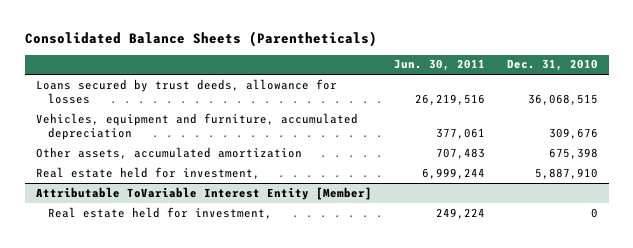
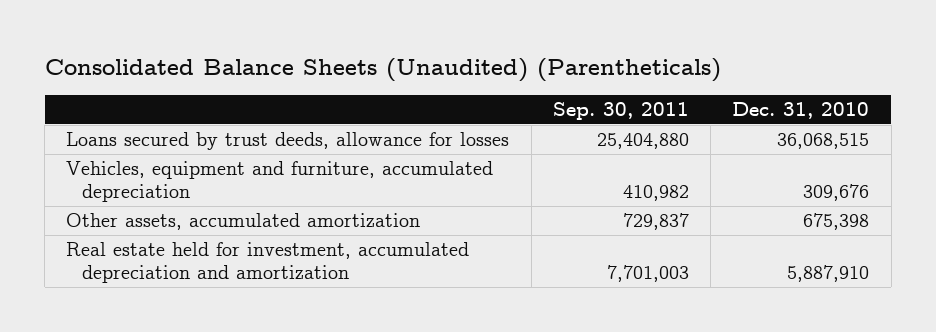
- Consolidated Balance Sheets (Parentheticals)
+ Consolidated Balance Sheets (Unaudited) (Parentheticals)
- | Jun. 30, 2011 | Dec. 31, 2010
+ | Sep. 30, 2011 | Dec. 31, 2010
- Real estate held for investment, | 6,999,244 | 5,887,910
- Attributable ToVariable Interest Entity [Member]
- Real estate held for investment, | 249,224 | 0
+ Real estate held for investment, accumulated depreciation and amortization | 7,701,003 | 5,887,910

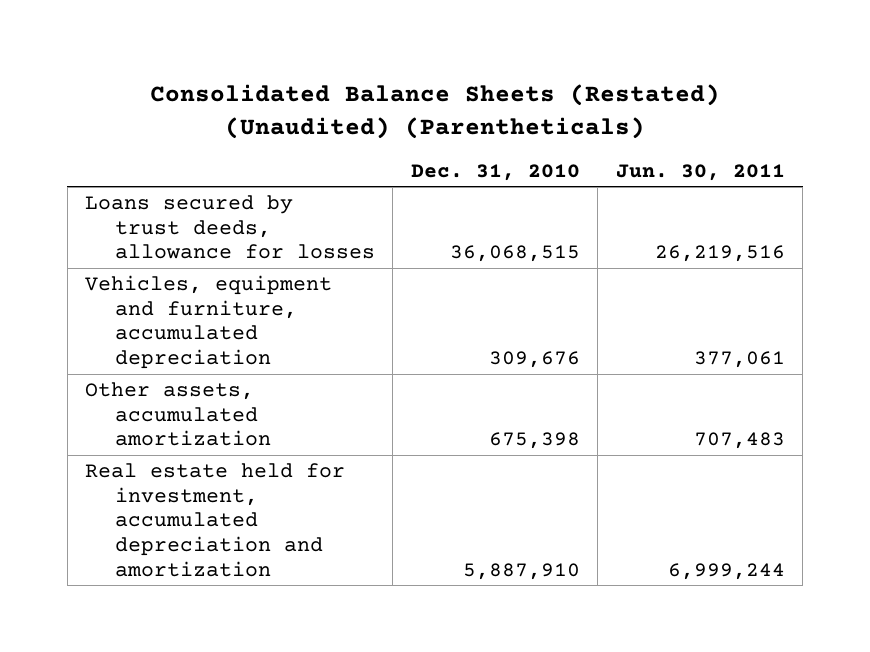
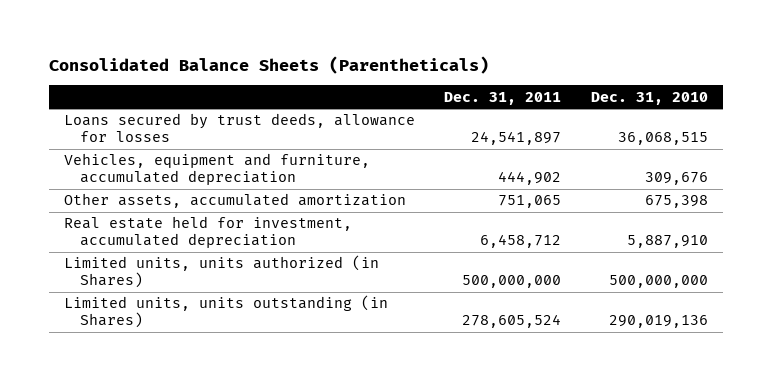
- Consolidated Balance Sheets (Restated) (Unaudited) (Parentheticals)
+ Consolidated Balance Sheets (Parentheticals)
- | Dec. 31, 2010 | Jun. 30, 2011
+ | Dec. 31, 2011 | Dec. 31, 2010
- Real estate held for investment, accumulated depreciation and amortization | 5,887,910 | 6,999,244
+ Real estate held for investment, accumulated depreciation | 6,458,712 | 5,887,910
+ Limited units, units authorized (in Shares) | 500,000,000 | 500,000,000
+ Limited units, units outstanding (in Shares) | 278,605,524 | 290,019,136

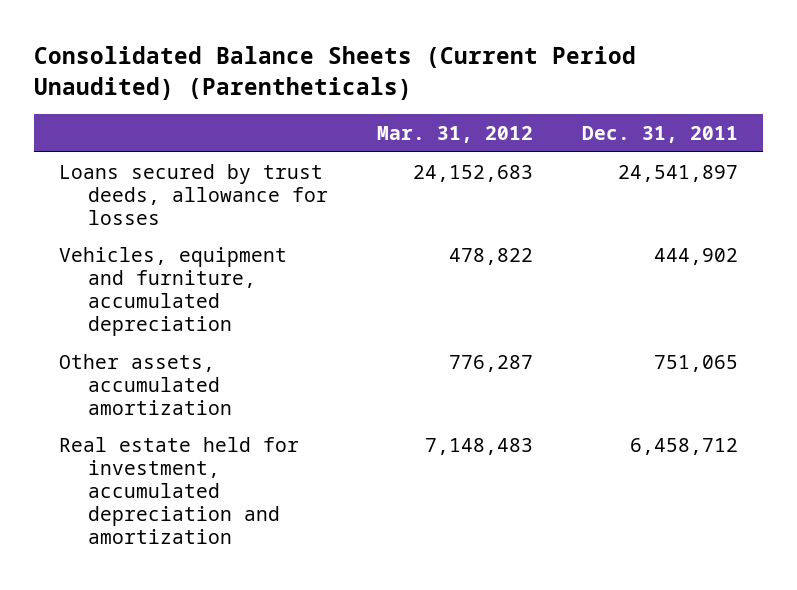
- Consolidated Balance Sheets (Parentheticals)
+ Consolidated Balance Sheets (Current Period Unaudited) (Parentheticals)
- | Dec. 31, 2011 | Dec. 31, 2010
+ | Mar. 31, 2012 | Dec. 31, 2011
- Real estate held for investment, accumulated depreciation | 6,458,712 | 5,887,910
- Limited units, units authorized (in Shares) | 500,000,000 | 500,000,000
- Limited units, units outstanding (in Shares) | 278,605,524 | 290,019,136
+ Real estate held for investment, accumulated depreciation and amortization | 7,148,483 | 6,458,712

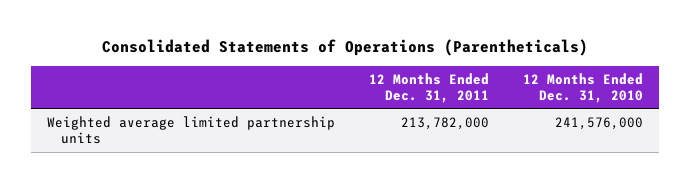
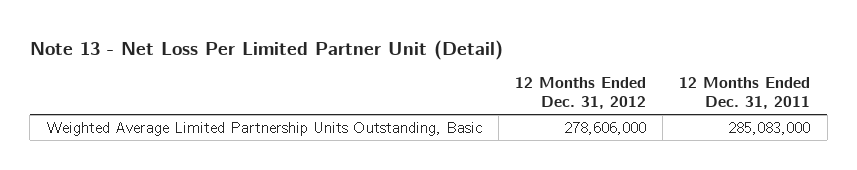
- Consolidated Statements of Operations (Parentheticals)
+ Note 13 - Net Loss Per Limited Partner Unit (Detail)
- | 12 Months Ended Dec. 31, 2011 | 12 Months Ended Dec. 31, 2010
+ | 12 Months Ended Dec. 31, 2012 | 12 Months Ended Dec. 31, 2011
- Weighted average limited partnership units | 213,782,000 | 241,576,000
+ Weighted Average Limited Partnership Units Outstanding, Basic | 278,606,000 | 285,083,000

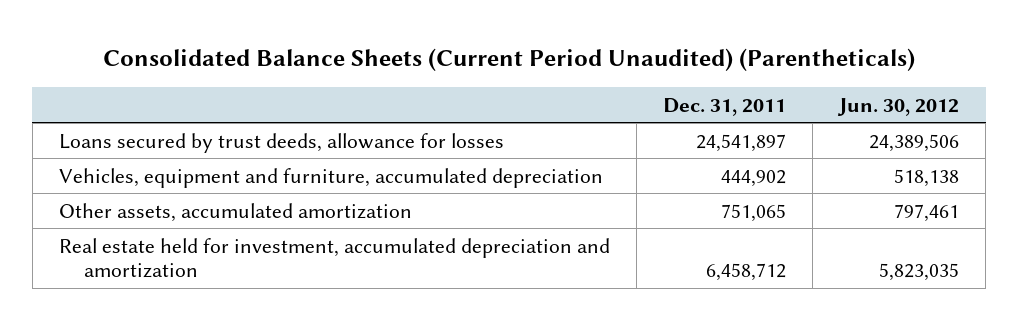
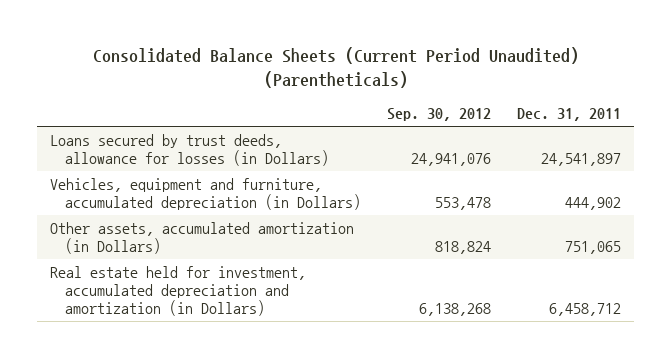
- | Dec. 31, 2011 | Jun. 30, 2012
+ | Sep. 30, 2012 | Dec. 31, 2011
- Loans secured by trust deeds, allowance for losses | 24,541,897 | 24,389,506
- Vehicles, equipment and furniture, accumulated depreciation | 444,902 | 518,138
- Other assets, accumulated amortization | 751,065 | 797,461
- Real estate held for investment, accumulated depreciation and amortization | 6,458,712 | 5,823,035
+ Loans secured by trust deeds, allowance for losses (in Dollars) | 24,941,076 | 24,541,897
+ Vehicles, equipment and furniture, accumulated depreciation (in Dollars) | 553,478 | 444,902
+ Other assets, accumulated amortization (in Dollars) | 818,824 | 751,065
+ Real estate held for investment, accumulated depreciation and amortization (in Dollars) | 6,138,268 | 6,458,712

